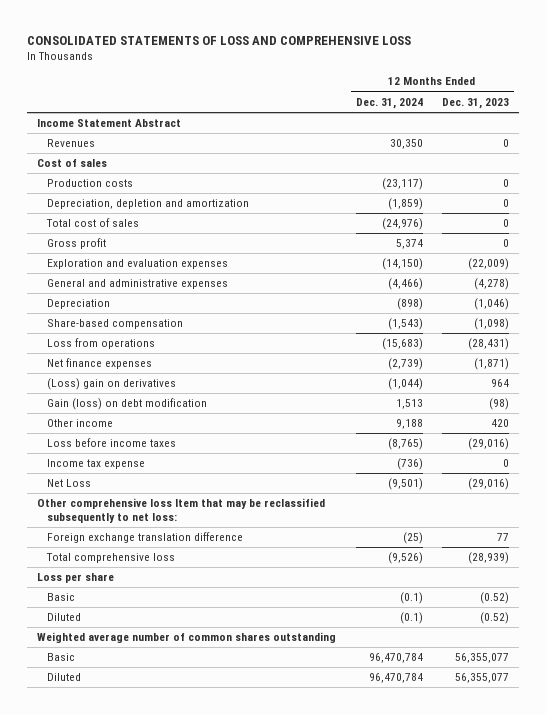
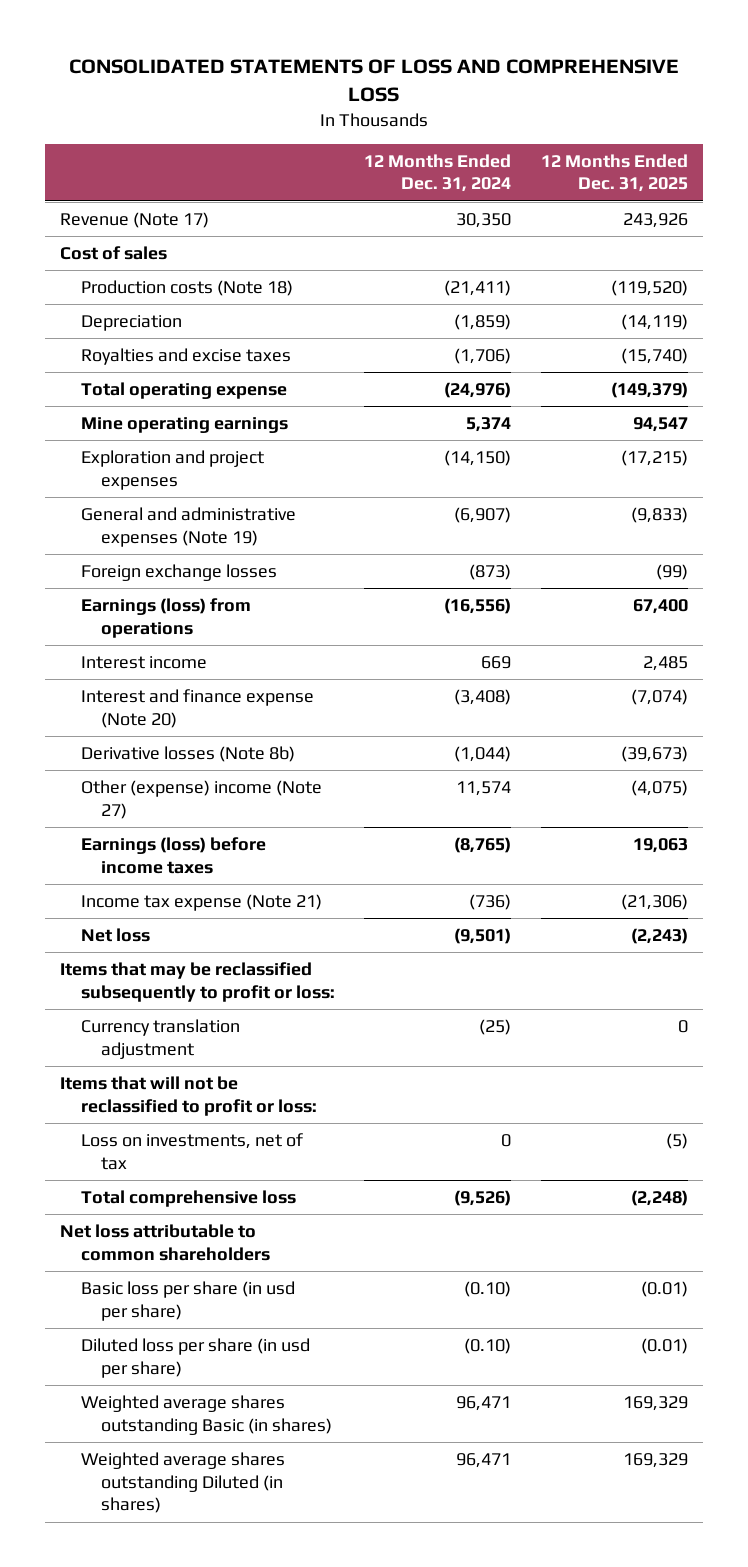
- | 12 Months Ended Dec. 31, 2024 | 12 Months Ended Dec. 31, 2023
+ | 12 Months Ended Dec. 31, 2024 | 12 Months Ended Dec. 31, 2025
- Income Statement Abstract
- Revenues | 30,350 | 0
+ Revenue (Note 17) | 30,350 | 243,926
- Production costs | (23,117) | 0
- Depreciation, depletion and amortization | (1,859) | 0
- Total cost of sales | (24,976) | 0
- Gross profit | 5,374 | 0
- Exploration and evaluation expenses | (14,150) | (22,009)
- General and administrative expenses | (4,466) | (4,278)
- Depreciation | (898) | (1,046)
- Share-based compensation | (1,543) | (1,098)
- Loss from operations | (15,683) | (28,431)
- Net finance expenses | (2,739) | (1,871)
- (Loss) gain on derivatives | (1,044) | 964
- Gain (loss) on debt modification | 1,513 | (98)
- Other income | 9,188 | 420
- Loss before income taxes | (8,765) | (29,016)
- Income tax expense | (736) | 0
- Net Loss | (9,501) | (29,016)
- Other comprehensive loss Item that may be reclassified subsequently to net loss:
- Foreign exchange translation difference | (25) | 77
+ Production costs (Note 18) | (21,411) | (119,520)
+ Depreciation | (1,859) | (14,119)
+ Royalties and excise taxes | (1,706) | (15,740)
+ Total operating expense | (24,976) | (149,379)
+ Mine operating earnings | 5,374 | 94,547
+ Exploration and project expenses | (14,150) | (17,215)
+ General and administrative expenses (Note 19) | (6,907) | (9,833)
+ Foreign exchange losses | (873) | (99)
+ Earnings (loss) from operations | (16,556) | 67,400
+ Interest income | 669 | 2,485
+ Interest and finance expense (Note 20) | (3,408) | (7,074)
+ Derivative losses (Note 8b) | (1,044) | (39,673)
+ Other (expense) income (Note 27) | 11,574 | (4,075)
+ Earnings (loss) before income taxes | (8,765) | 19,063
+ Income tax expense (Note 21) | (736) | (21,306)
+ Net loss | (9,501) | (2,243)
+ Items that may be reclassified subsequently to profit or loss:
+ Currency translation adjustment | (25) | 0
+ Items that will not be reclassified to profit or loss:
+ Loss on investments, net of tax | 0 | (5)
- Loss per share
- Basic | (0.1) | (0.52)
- Diluted | (0.1) | (0.52)
- Weighted average number of common shares outstanding
- Basic | 96,470,784 | 56,355,077
- Diluted | 96,470,784 | 56,355,077
+ Net loss attributable to common shareholders
+ Basic loss per share (in usd per share) | (0.10) | (0.01)
+ Diluted loss per share (in usd per share) | (0.10) | (0.01)
+ Weighted average shares outstanding Basic (in shares) | 96,471 | 169,329
+ Weighted average shares outstanding Diluted (in shares) | 96,471 | 169,329

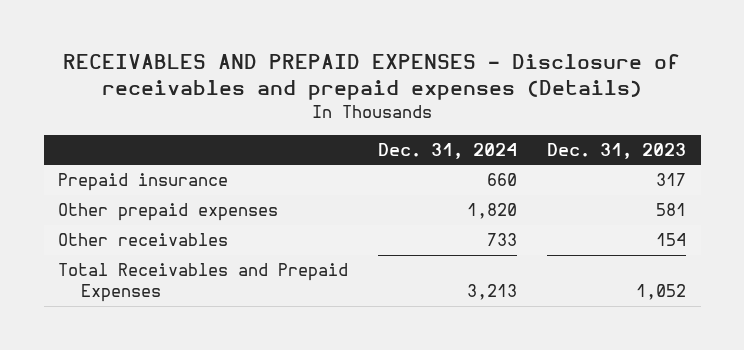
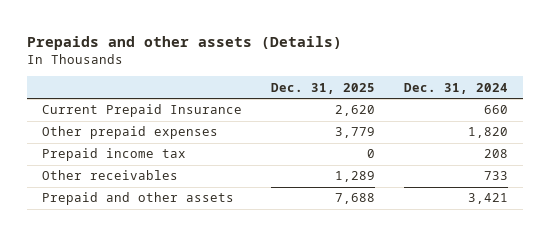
- RECEIVABLES AND PREPAID EXPENSES - Disclosure of receivables and prepaid expenses (Details)
+ Prepaids and other assets (Details)
- | Dec. 31, 2024 | Dec. 31, 2023
+ | Dec. 31, 2025 | Dec. 31, 2024
- Prepaid insurance | 660 | 317
+ Current Prepaid Insurance | 2,620 | 660
+ Prepaid income tax | 0 | 208
- Total Receivables and Prepaid Expenses | 3,213 | 1,052
+ Prepaid and other assets | 7,688 | 3,421

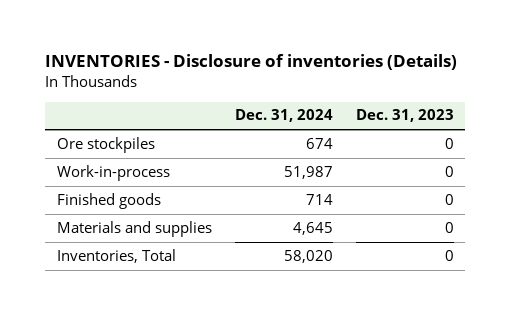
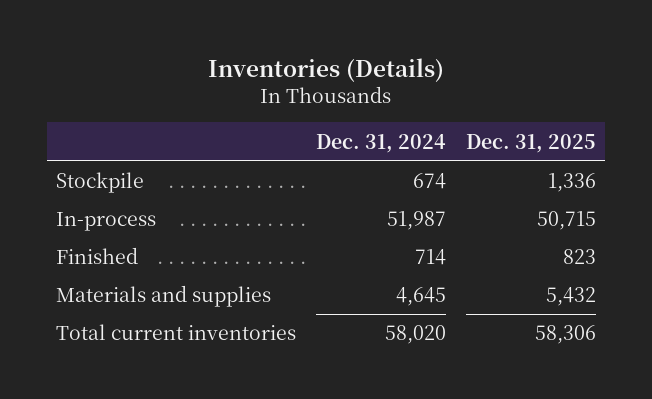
- INVENTORIES - Disclosure of inventories (Details)
+ Inventories (Details)
- | Dec. 31, 2024 | Dec. 31, 2023
+ | Dec. 31, 2024 | Dec. 31, 2025
- Ore stockpiles | 674 | 0
- Work-in-process | 51,987 | 0
- Finished goods | 714 | 0
+ Stockpile | 674 | 1,336
+ In-process | 51,987 | 50,715
+ Finished | 714 | 823
- Inventories, Total | 58,020 | 0
+ Total current inventories | 58,020 | 58,306

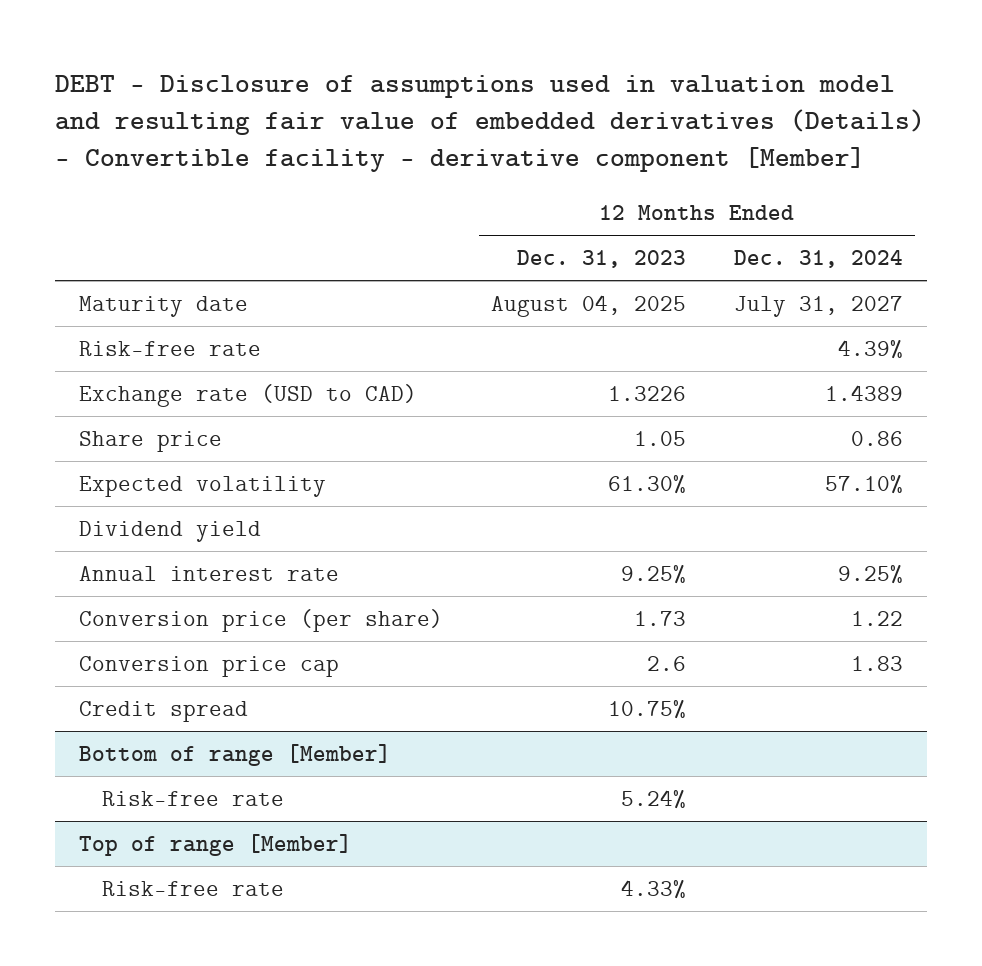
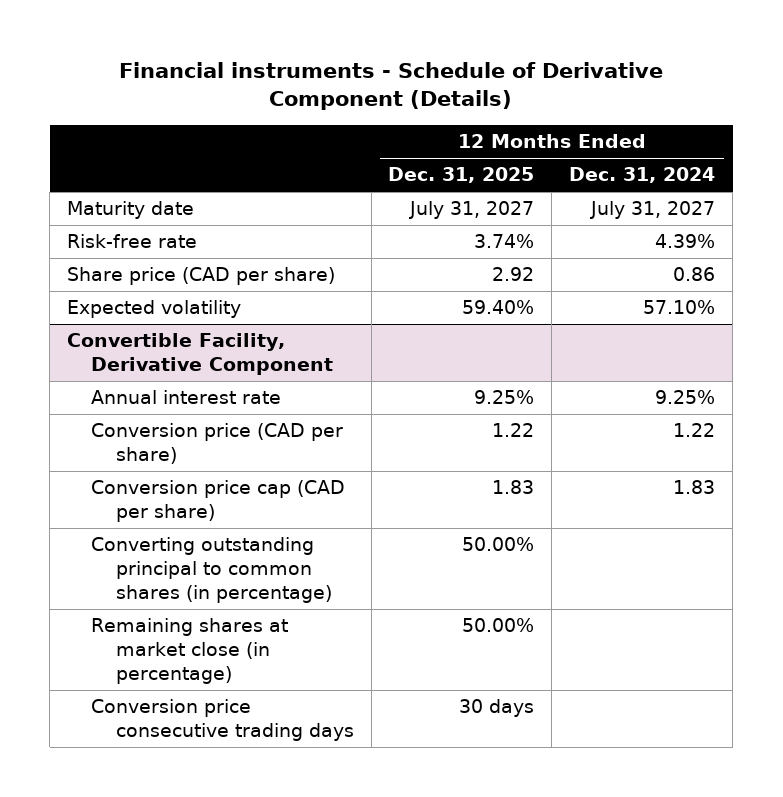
- DEBT - Disclosure of assumptions used in valuation model and resulting fair value of embedded derivatives (Details) - Convertible facility - derivative component [Member]
+ Financial instruments - Schedule of Derivative Component (Details)
- | 12 Months Ended Dec. 31, 2023 | 12 Months Ended Dec. 31, 2024
+ | 12 Months Ended Dec. 31, 2025 | 12 Months Ended Dec. 31, 2024
- Exchange rate (USD to CAD) | 1.3226 | 1.4389
- Share price | 1.05 | 0.86
+ Share price (CAD per share) | 2.92 | 0.86
- Dividend yield
+ Convertible Facility, Derivative Component
- Conversion price (per share) | 1.73 | 1.22
- Conversion price cap | 2.6 | 1.83
- Credit spread | 10.75% |
- Bottom of range [Member]
- Risk-free rate | 5.24% |
- Top of range [Member]
- Risk-free rate | 4.33% |
+ Conversion price (CAD per share) | 1.22 | 1.22
+ Conversion price cap (CAD per share) | 1.83 | 1.83
+ Converting outstanding principal to common shares (in percentage) | 50.00% |
+ Remaining shares at market close (in percentage) | 50.00% |
+ Conversion price consecutive trading days | 30 days |

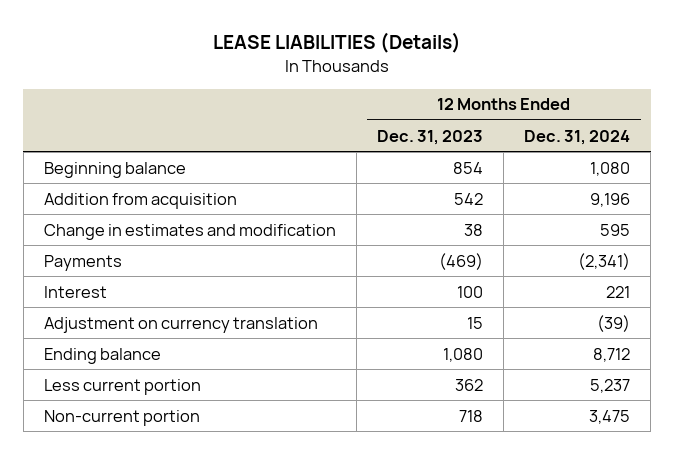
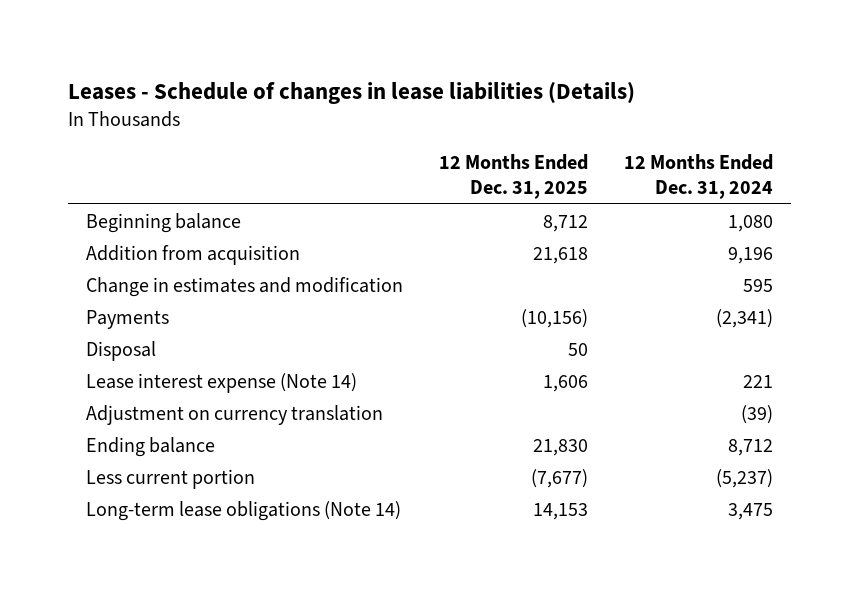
- LEASE LIABILITIES (Details)
+ Leases - Schedule of changes in lease liabilities (Details)
- | 12 Months Ended Dec. 31, 2023 | 12 Months Ended Dec. 31, 2024
+ | 12 Months Ended Dec. 31, 2025 | 12 Months Ended Dec. 31, 2024
- Interest | 100 | 221
+ Disposal | 50 |
+ Lease interest expense (Note 14) | 1,606 | 221
- Less current portion | 362 | 5,237
- Non-current portion | 718 | 3,475
+ Less current portion | (7,677) | (5,237)
+ Long-term lease obligations (Note 14) | 14,153 | 3,475

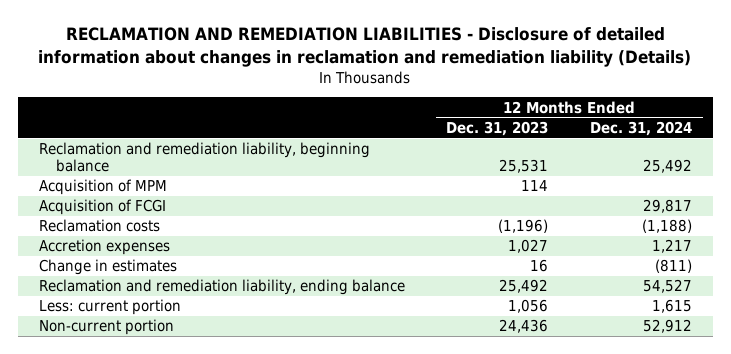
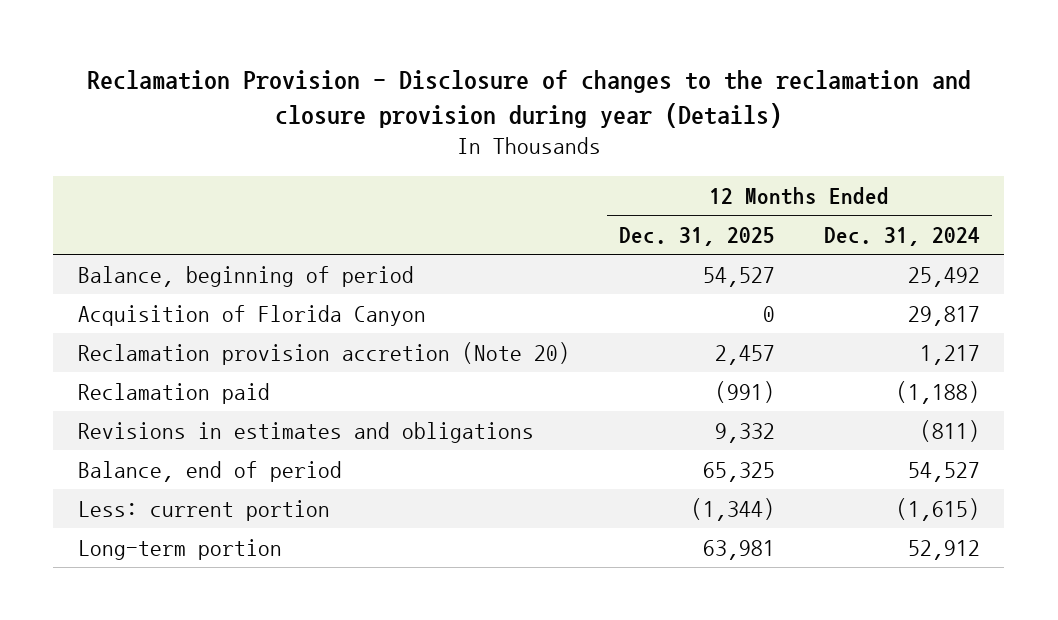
- RECLAMATION AND REMEDIATION LIABILITIES - Disclosure of detailed information about changes in reclamation and remediation liability (Details)
+ Reclamation Provision - Disclosure of changes to the reclamation and closure provision during year (Details)
- | 12 Months Ended Dec. 31, 2023 | 12 Months Ended Dec. 31, 2024
+ | 12 Months Ended Dec. 31, 2025 | 12 Months Ended Dec. 31, 2024
- Reclamation and remediation liability, beginning balance | 25,531 | 25,492
- Acquisition of MPM | 114 |
- Acquisition of FCGI | | 29,817
- Reclamation costs | (1,196) | (1,188)
- Accretion expenses | 1,027 | 1,217
- Change in estimates | 16 | (811)
- Reclamation and remediation liability, ending balance | 25,492 | 54,527
- Less: current portion | 1,056 | 1,615
- Non-current portion | 24,436 | 52,912
+ Balance, beginning of period | 54,527 | 25,492
+ Acquisition of Florida Canyon | 0 | 29,817
+ Reclamation provision accretion (Note 20) | 2,457 | 1,217
+ Reclamation paid | (991) | (1,188)
+ Revisions in estimates and obligations | 9,332 | (811)
+ Balance, end of period | 65,325 | 54,527
+ Less: current portion | (1,344) | (1,615)
+ Long-term portion | 63,981 | 52,912

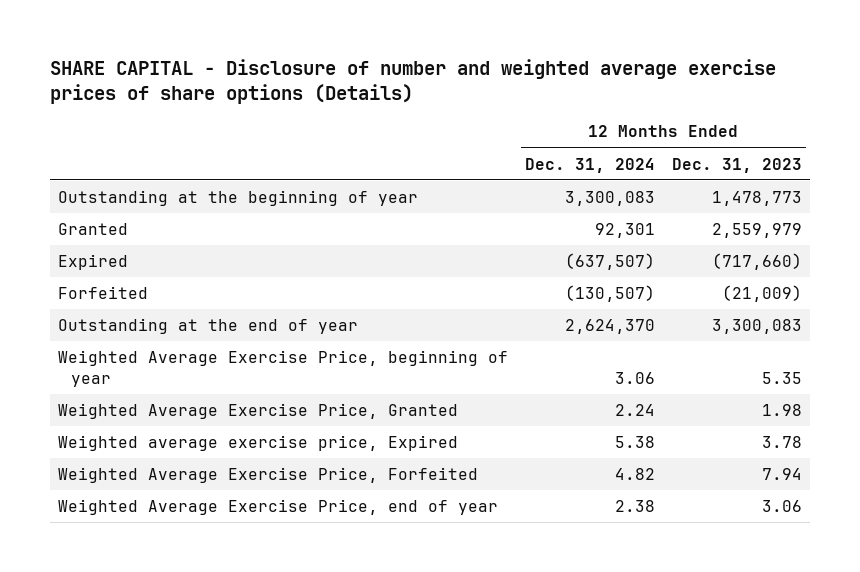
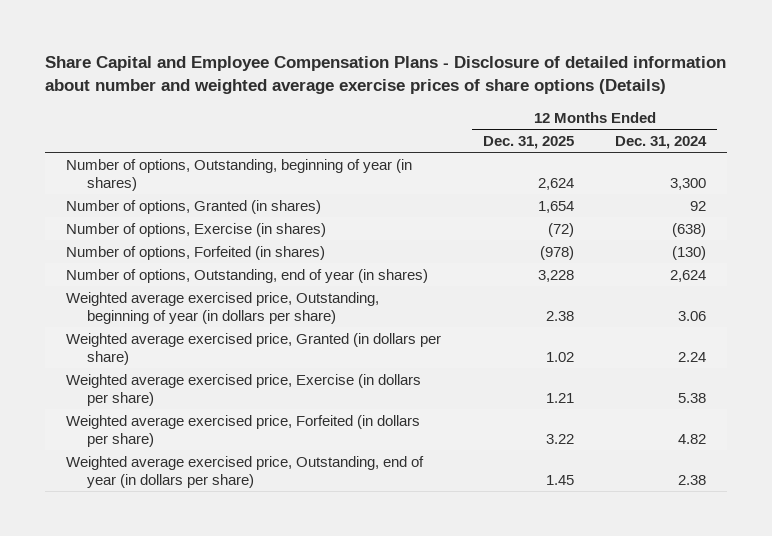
- SHARE CAPITAL - Disclosure of number and weighted average exercise prices of share options (Details)
+ Share Capital and Employee Compensation Plans - Disclosure of detailed information about number and weighted average exercise prices of share options (Details)
- | 12 Months Ended Dec. 31, 2024 | 12 Months Ended Dec. 31, 2023
+ | 12 Months Ended Dec. 31, 2025 | 12 Months Ended Dec. 31, 2024
- Outstanding at the beginning of year | 3,300,083 | 1,478,773
- Granted | 92,301 | 2,559,979
- Expired | (637,507) | (717,660)
- Forfeited | (130,507) | (21,009)
- Outstanding at the end of year | 2,624,370 | 3,300,083
- Weighted Average Exercise Price, beginning of year | 3.06 | 5.35
- Weighted Average Exercise Price, Granted | 2.24 | 1.98
- Weighted average exercise price, Expired | 5.38 | 3.78
- Weighted Average Exercise Price, Forfeited | 4.82 | 7.94
- Weighted Average Exercise Price, end of year | 2.38 | 3.06
+ Number of options, Outstanding, beginning of year (in shares) | 2,624 | 3,300
+ Number of options, Granted (in shares) | 1,654 | 92
+ Number of options, Exercise (in shares) | (72) | (638)
+ Number of options, Forfeited (in shares) | (978) | (130)
+ Number of options, Outstanding, end of year (in shares) | 3,228 | 2,624
+ Weighted average exercised price, Outstanding, beginning of year (in dollars per share) | 2.38 | 3.06
+ Weighted average exercised price, Granted (in dollars per share) | 1.02 | 2.24
+ Weighted average exercised price, Exercise (in dollars per share) | 1.21 | 5.38
+ Weighted average exercised price, Forfeited (in dollars per share) | 3.22 | 4.82
+ Weighted average exercised price, Outstanding, end of year (in dollars per share) | 1.45 | 2.38

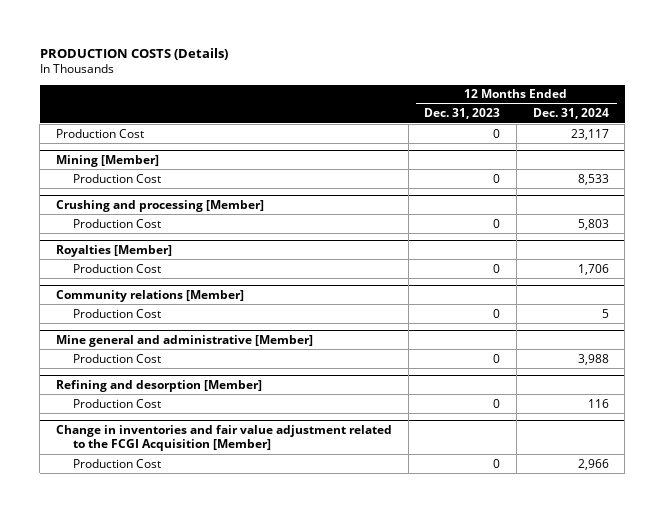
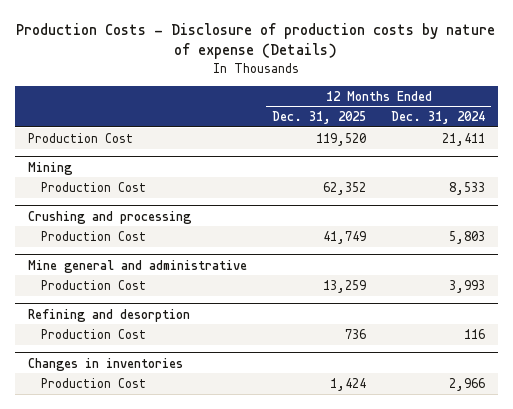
- PRODUCTION COSTS (Details)
+ Production Costs - Disclosure of production costs by nature of expense (Details)
- | 12 Months Ended Dec. 31, 2023 | 12 Months Ended Dec. 31, 2024
+ | 12 Months Ended Dec. 31, 2025 | 12 Months Ended Dec. 31, 2024
- Production Cost | 0 | 23,117
- Mining [Member]
+ Production Cost | 119,520 | 21,411
+ Mining
- Crushing and processing [Member]
+ Crushing and processing
- Royalties [Member]
- Production Cost | 0 | 1,706
- Community relations [Member]
- Production Cost | 0 | 5
- Mine general and administrative [Member]
- Production Cost | 0 | 3,988
- Refining and desorption [Member]
+ Mine general and administrative
+ Production Cost | 13,259 | 3,993
+ Refining and desorption
- Change in inventories and fair value adjustment related to the FCGI Acquisition [Member]
+ Changes in inventories

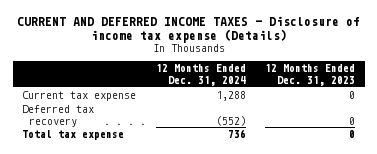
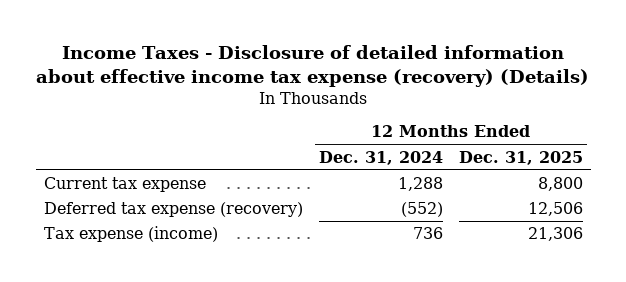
- CURRENT AND DEFERRED INCOME TAXES - Disclosure of income tax expense (Details)
+ Income Taxes - Disclosure of detailed information about effective income tax expense (recovery) (Details)
- | 12 Months Ended Dec. 31, 2024 | 12 Months Ended Dec. 31, 2023
+ | 12 Months Ended Dec. 31, 2024 | 12 Months Ended Dec. 31, 2025
- Deferred tax recovery | (552) | 0
- Total tax expense | 736 | 0
+ Deferred tax expense (recovery) | (552) | 12,506
+ Tax expense (income) | 736 | 21,306

